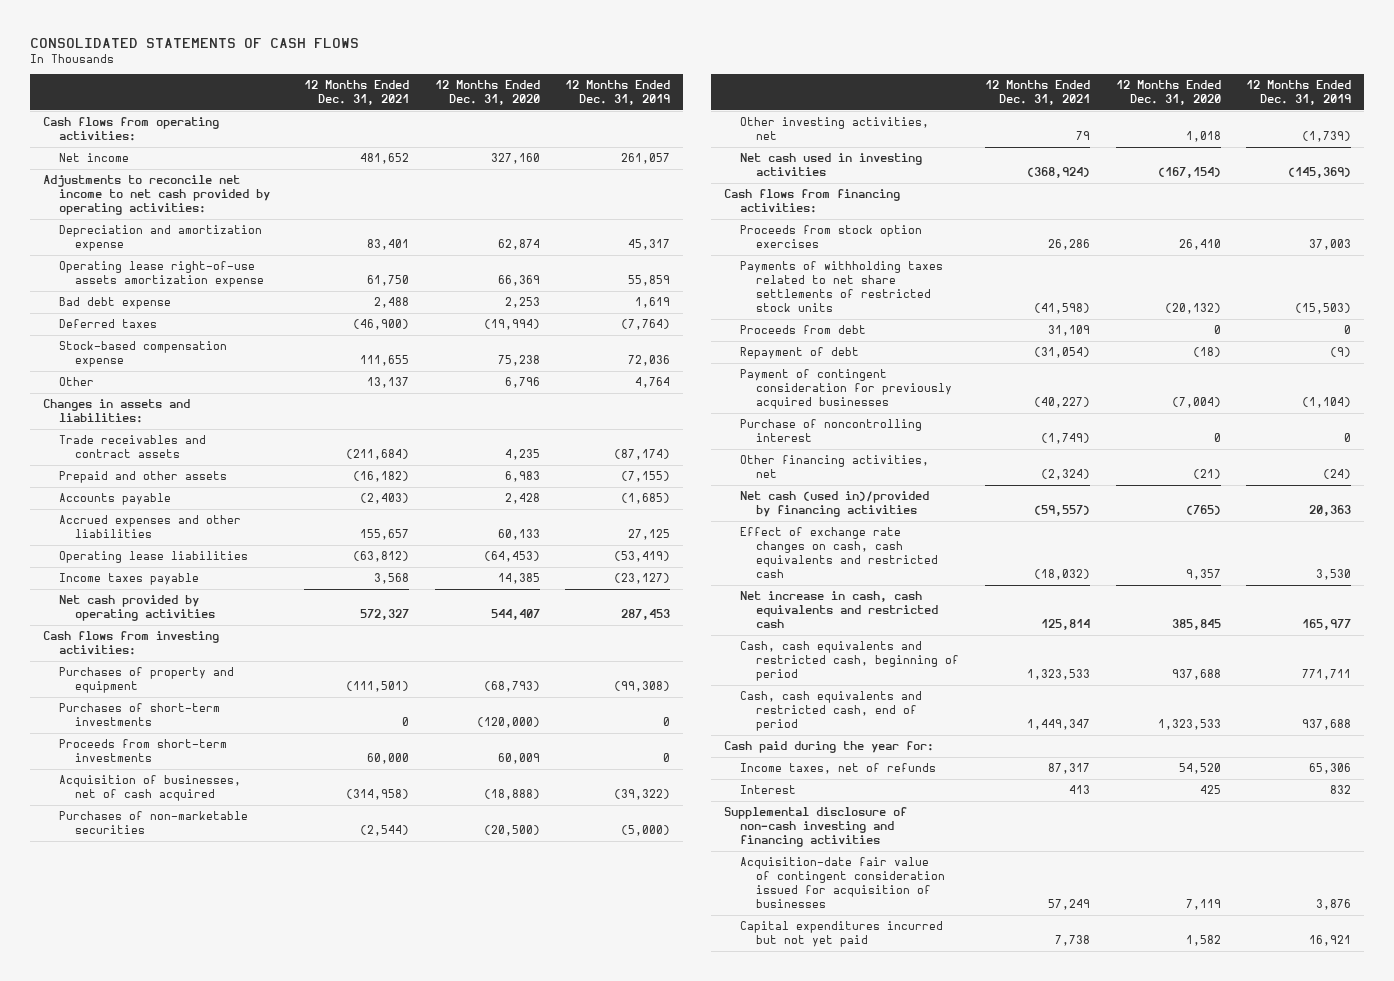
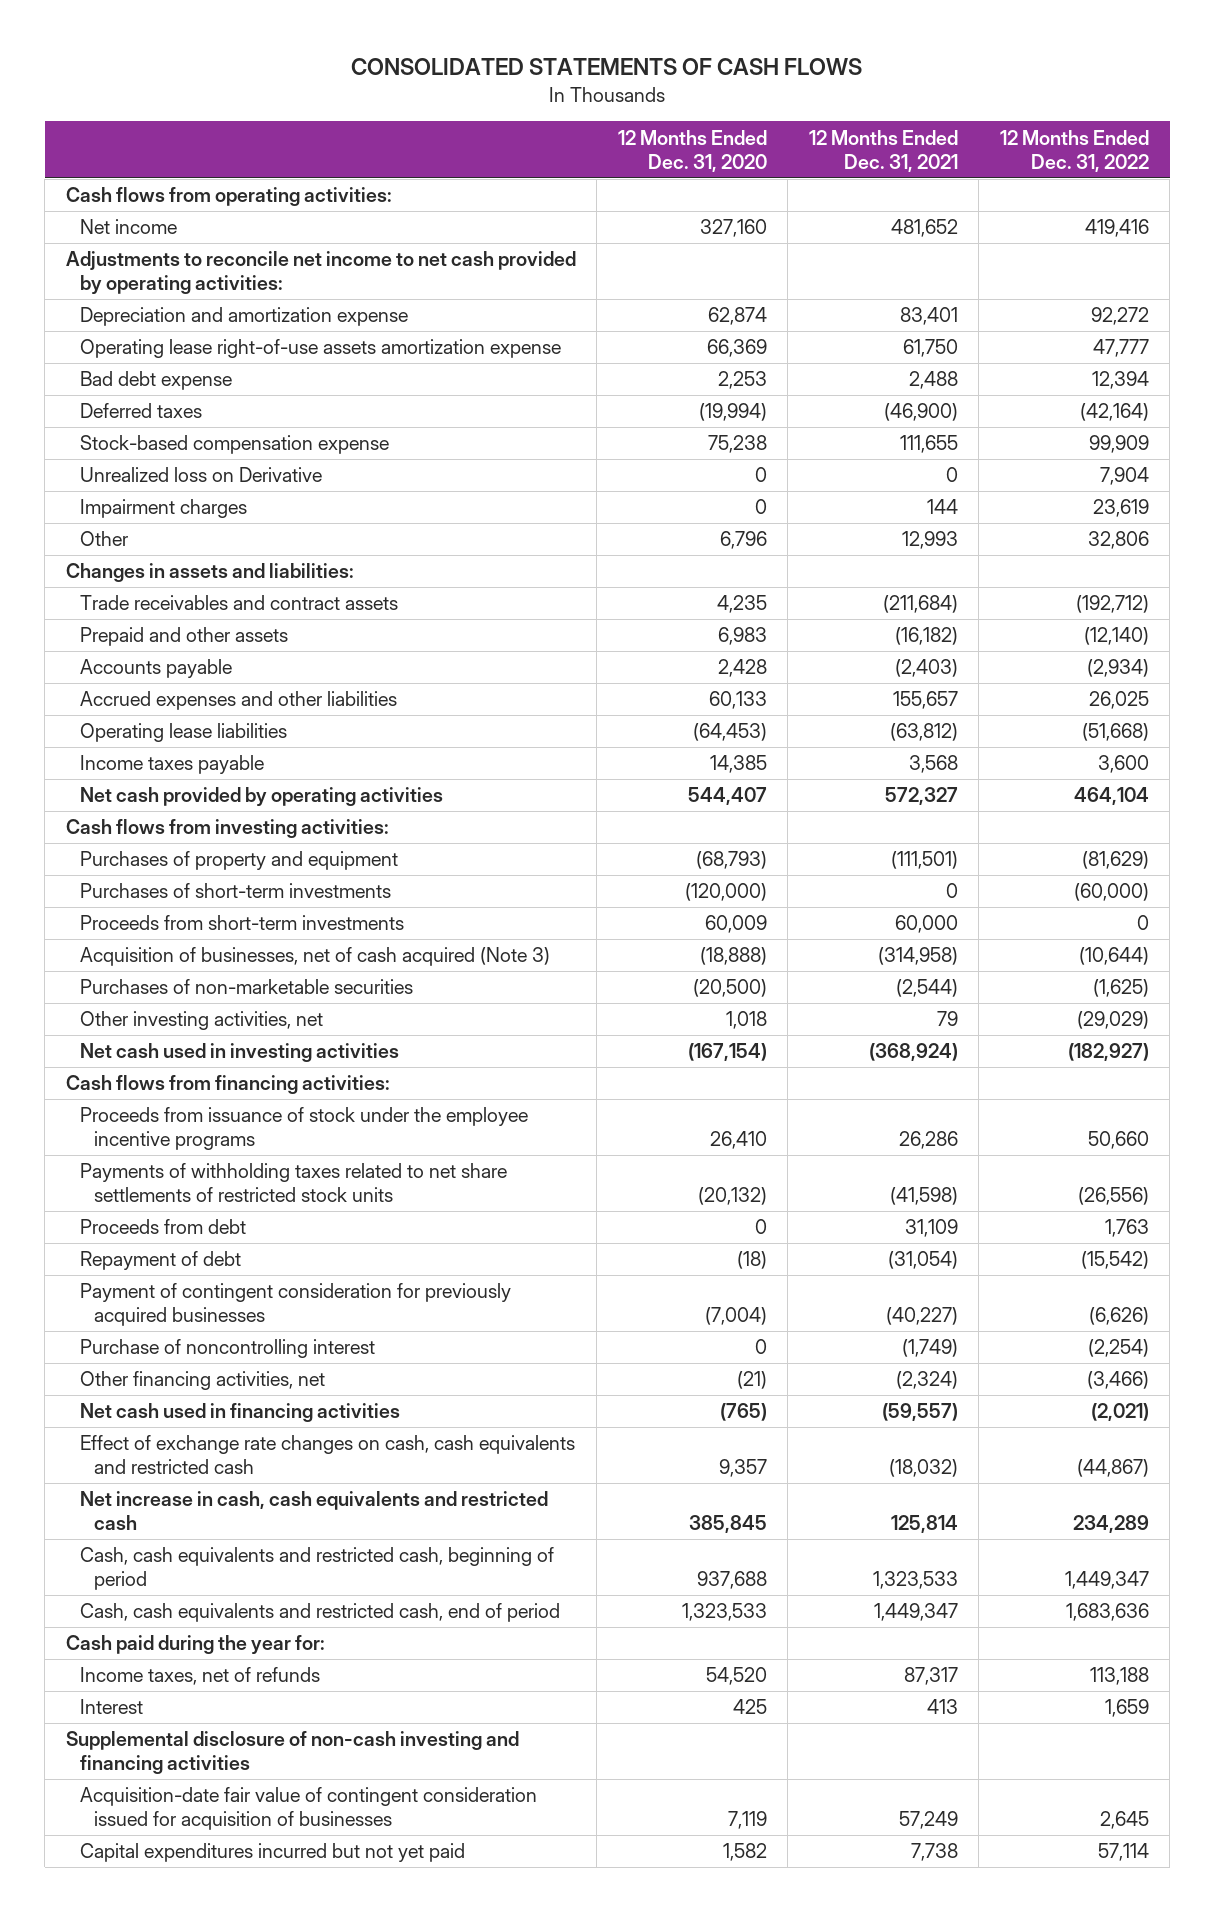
- | 12 Months Ended Dec. 31, 2021 | 12 Months Ended Dec. 31, 2020 | 12 Months Ended Dec. 31, 2019
+ | 12 Months Ended Dec. 31, 2020 | 12 Months Ended Dec. 31, 2021 | 12 Months Ended Dec. 31, 2022
- Other | 13,137 | 6,796 | 4,764
+ Unrealized loss on Derivative | 0 | 0 | 7,904
+ Impairment charges | 0 | 144 | 23,619
+ Other | 6,796 | 12,993 | 32,806
- Acquisition of businesses, net of cash acquired | (314,958) | (18,888) | (39,322)
+ Acquisition of businesses, net of cash acquired (Note 3) | (18,888) | (314,958) | (10,644)
- Proceeds from stock option exercises | 26,286 | 26,410 | 37,003
+ Proceeds from issuance of stock under the employee incentive programs | 26,410 | 26,286 | 50,660
- Net cash (used in)/provided by financing activities | (59,557) | (765) | 20,363
+ Net cash used in financing activities | (765) | (59,557) | (2,021)

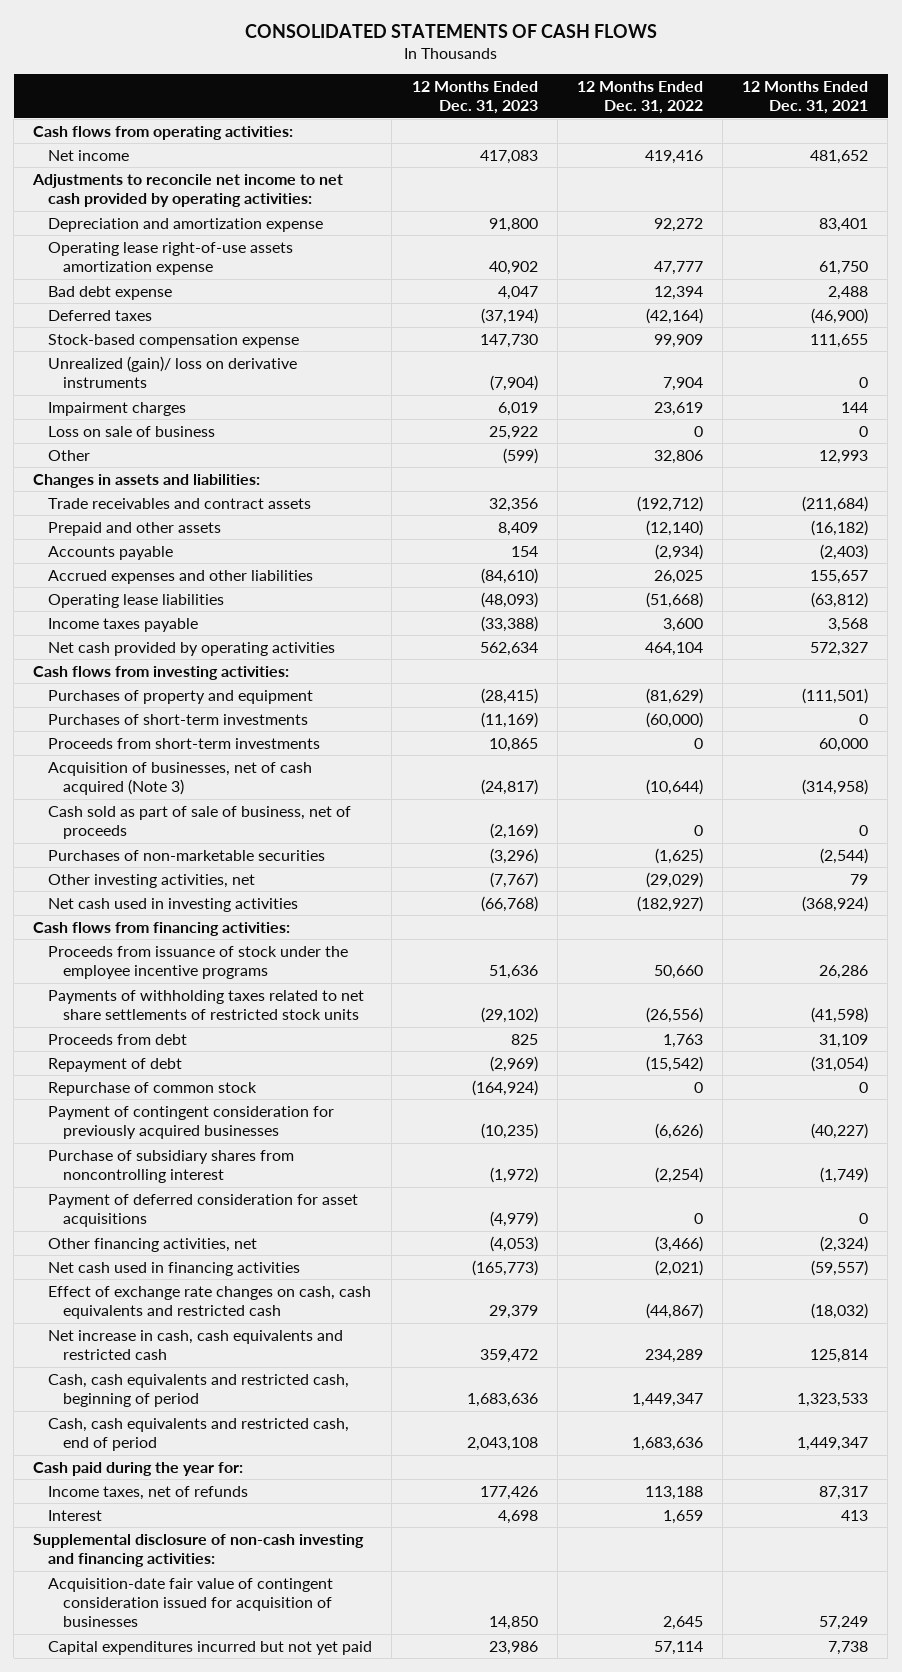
- | 12 Months Ended Dec. 31, 2020 | 12 Months Ended Dec. 31, 2021 | 12 Months Ended Dec. 31, 2022
+ | 12 Months Ended Dec. 31, 2023 | 12 Months Ended Dec. 31, 2022 | 12 Months Ended Dec. 31, 2021
- Unrealized loss on Derivative | 0 | 0 | 7,904
+ Unrealized (gain)/ loss on derivative instruments | (7,904) | 7,904 | 0
+ Loss on sale of business | 25,922 | 0 | 0
+ Cash sold as part of sale of business, net of proceeds | (2,169) | 0 | 0
+ Repurchase of common stock | (164,924) | 0 | 0
- Purchase of noncontrolling interest | 0 | (1,749) | (2,254)
+ Purchase of subsidiary shares from noncontrolling interest | (1,972) | (2,254) | (1,749)
+ Payment of deferred consideration for asset acquisitions | (4,979) | 0 | 0
- Supplemental disclosure of non-cash investing and financing activities
+ Supplemental disclosure of non-cash investing and financing activities:

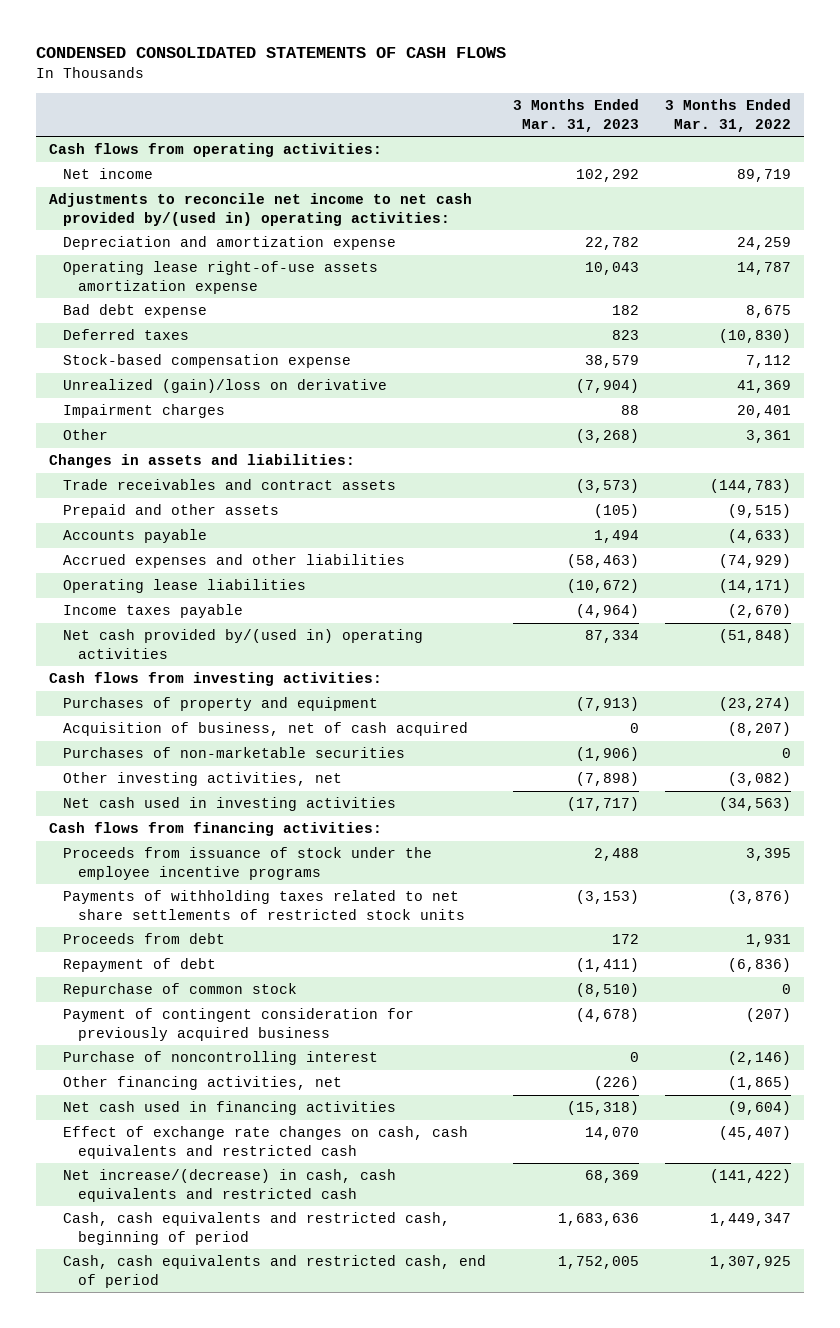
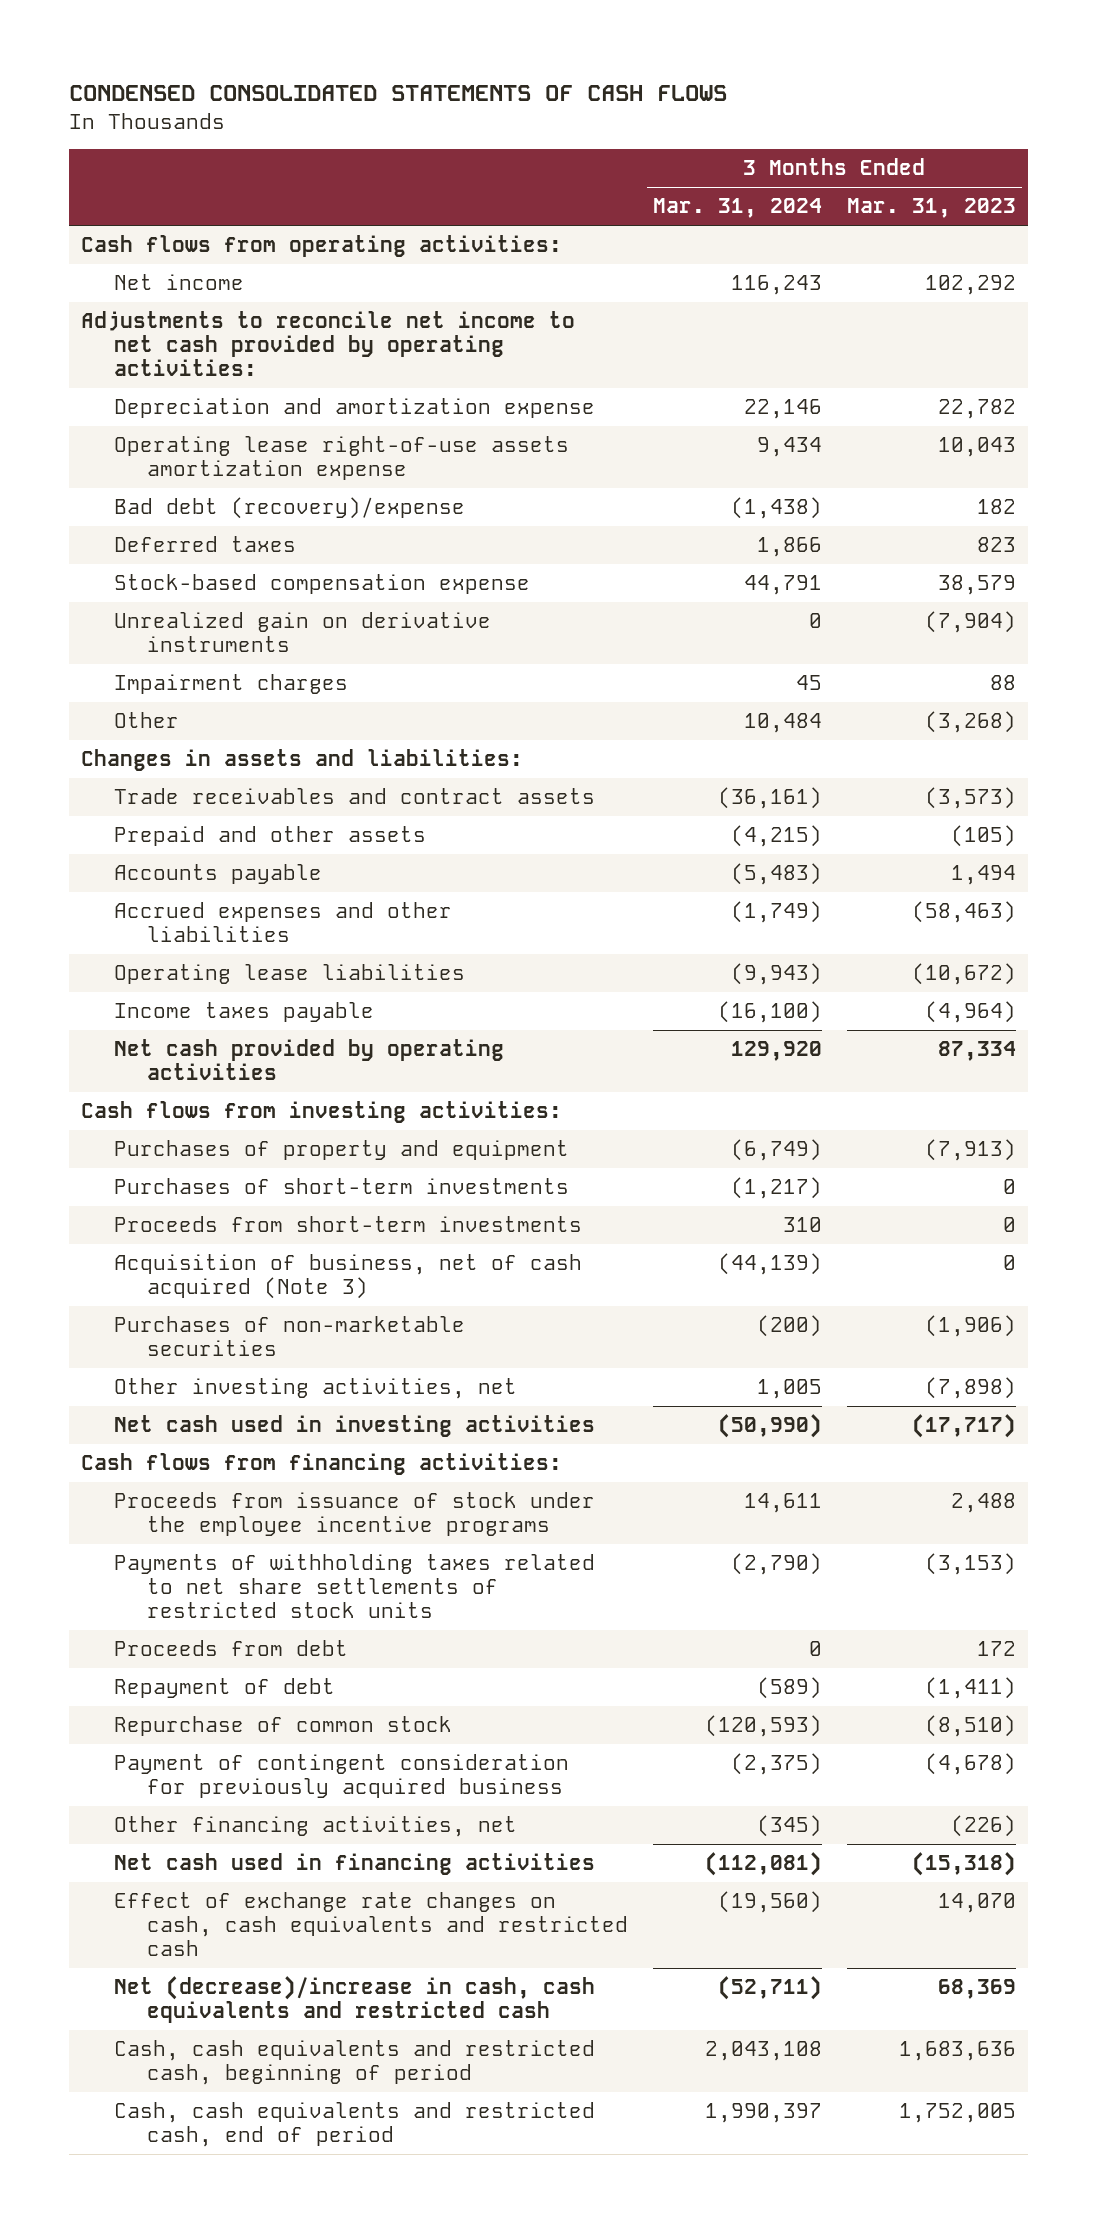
- | 3 Months Ended Mar. 31, 2023 | 3 Months Ended Mar. 31, 2022
+ | 3 Months Ended Mar. 31, 2024 | 3 Months Ended Mar. 31, 2023
- Adjustments to reconcile net income to net cash provided by/(used in) operating activities:
+ Adjustments to reconcile net income to net cash provided by operating activities:
- Bad debt expense | 182 | 8,675
+ Bad debt (recovery)/expense | (1,438) | 182
- Unrealized (gain)/loss on derivative | (7,904) | 41,369
+ Unrealized gain on derivative instruments | 0 | (7,904)
- Net cash provided by/(used in) operating activities | 87,334 | (51,848)
+ Net cash provided by operating activities | 129,920 | 87,334
- Acquisition of business, net of cash acquired | 0 | (8,207)
+ Purchases of short-term investments | (1,217) | 0
+ Proceeds from short-term investments | 310 | 0
+ Acquisition of business, net of cash acquired (Note 3) | (44,139) | 0
- Purchase of noncontrolling interest | 0 | (2,146)
- Net increase/(decrease) in cash, cash equivalents and restricted cash | 68,369 | (141,422)
+ Net (decrease)/increase in cash, cash equivalents and restricted cash | (52,711) | 68,369

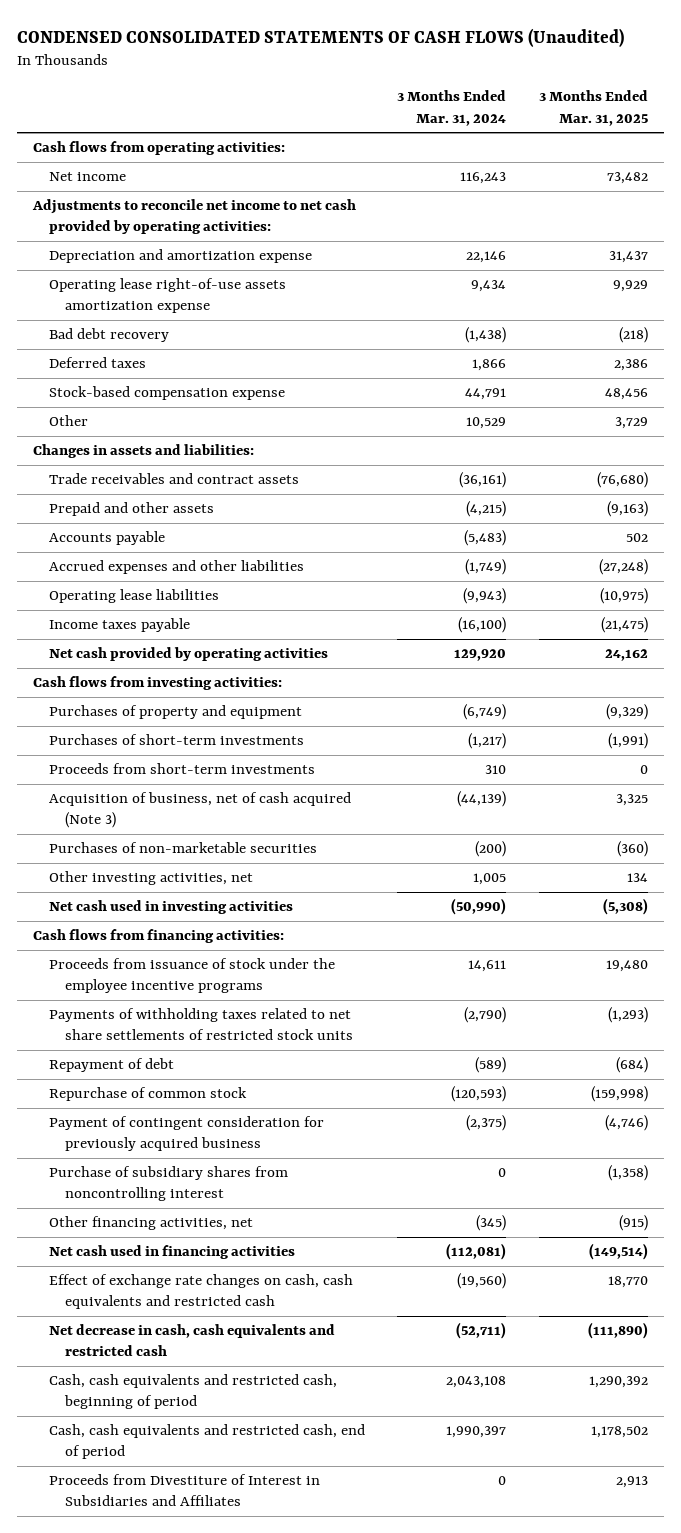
- CONDENSED CONSOLIDATED STATEMENTS OF CASH FLOWS
+ CONDENSED CONSOLIDATED STATEMENTS OF CASH FLOWS (Unaudited)
- | 3 Months Ended Mar. 31, 2024 | 3 Months Ended Mar. 31, 2023
+ | 3 Months Ended Mar. 31, 2024 | 3 Months Ended Mar. 31, 2025
- Bad debt (recovery)/expense | (1,438) | 182
+ Bad debt recovery | (1,438) | (218)
- Unrealized gain on derivative instruments | 0 | (7,904)
- Impairment charges | 45 | 88
- Other | 10,484 | (3,268)
+ Other | 10,529 | 3,729
- Proceeds from debt | 0 | 172
+ Purchase of subsidiary shares from noncontrolling interest | 0 | (1,358)
- Net (decrease)/increase in cash, cash equivalents and restricted cash | (52,711) | 68,369
+ Net decrease in cash, cash equivalents and restricted cash | (52,711) | (111,890)
+ Proceeds from Divestiture of Interest in Subsidiaries and Affiliates | 0 | 2,913

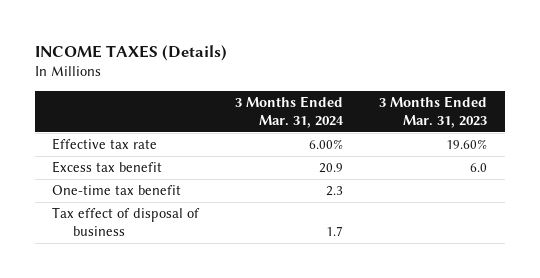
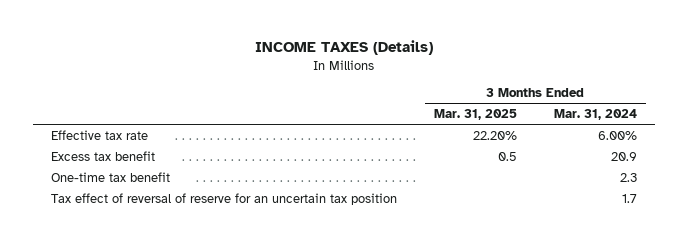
- | 3 Months Ended Mar. 31, 2024 | 3 Months Ended Mar. 31, 2023
+ | 3 Months Ended Mar. 31, 2025 | 3 Months Ended Mar. 31, 2024
- Tax effect of disposal of business | 1.7 |
+ Tax effect of reversal of reserve for an uncertain tax position | | 1.7

